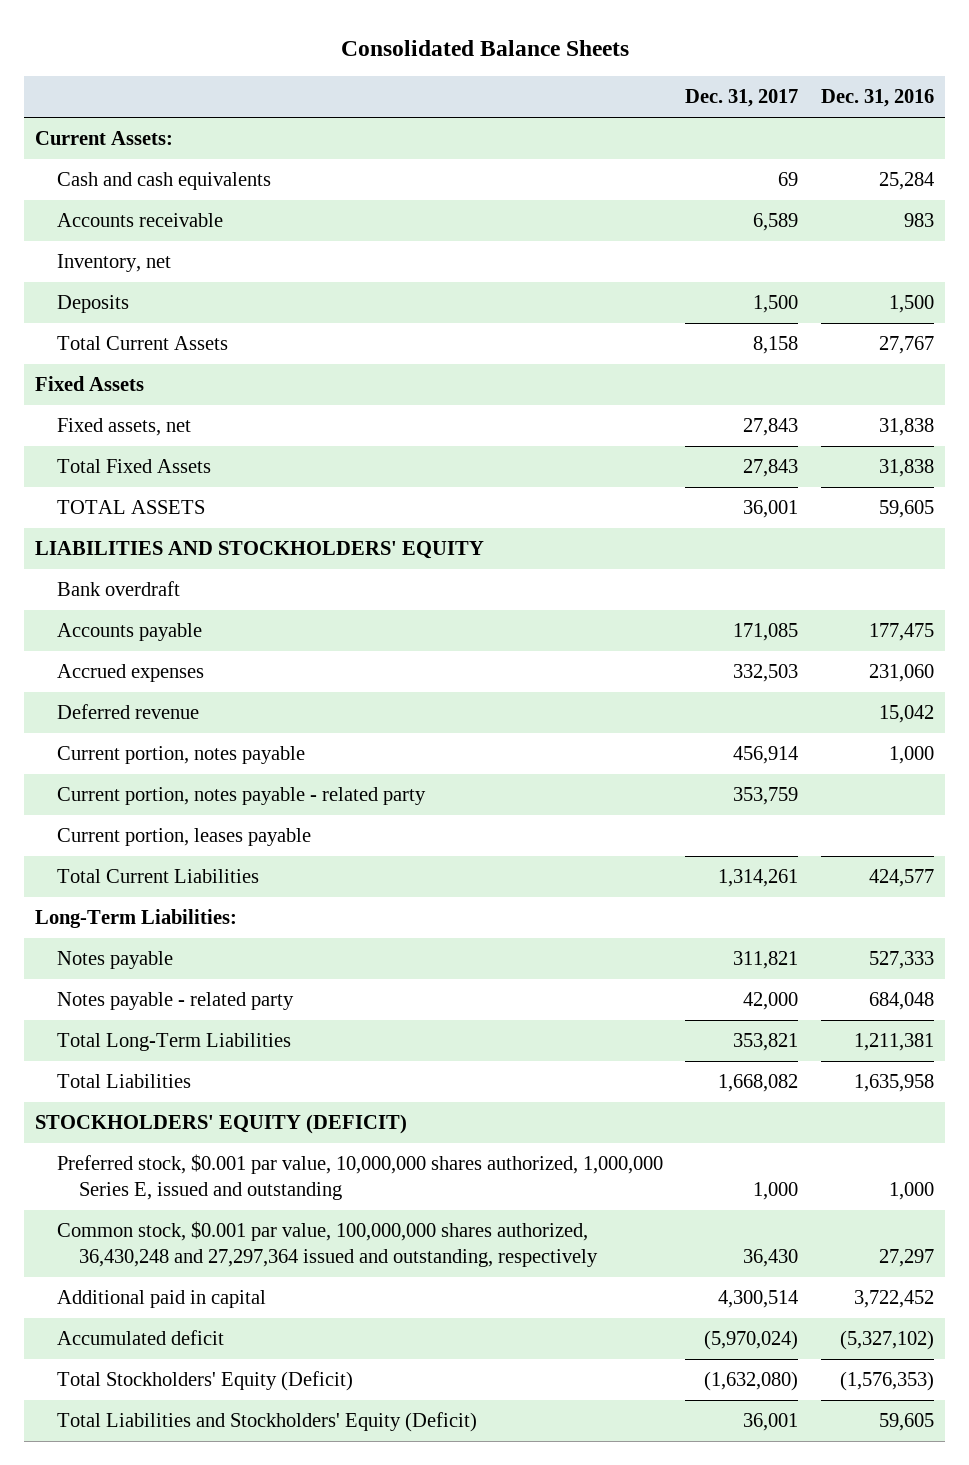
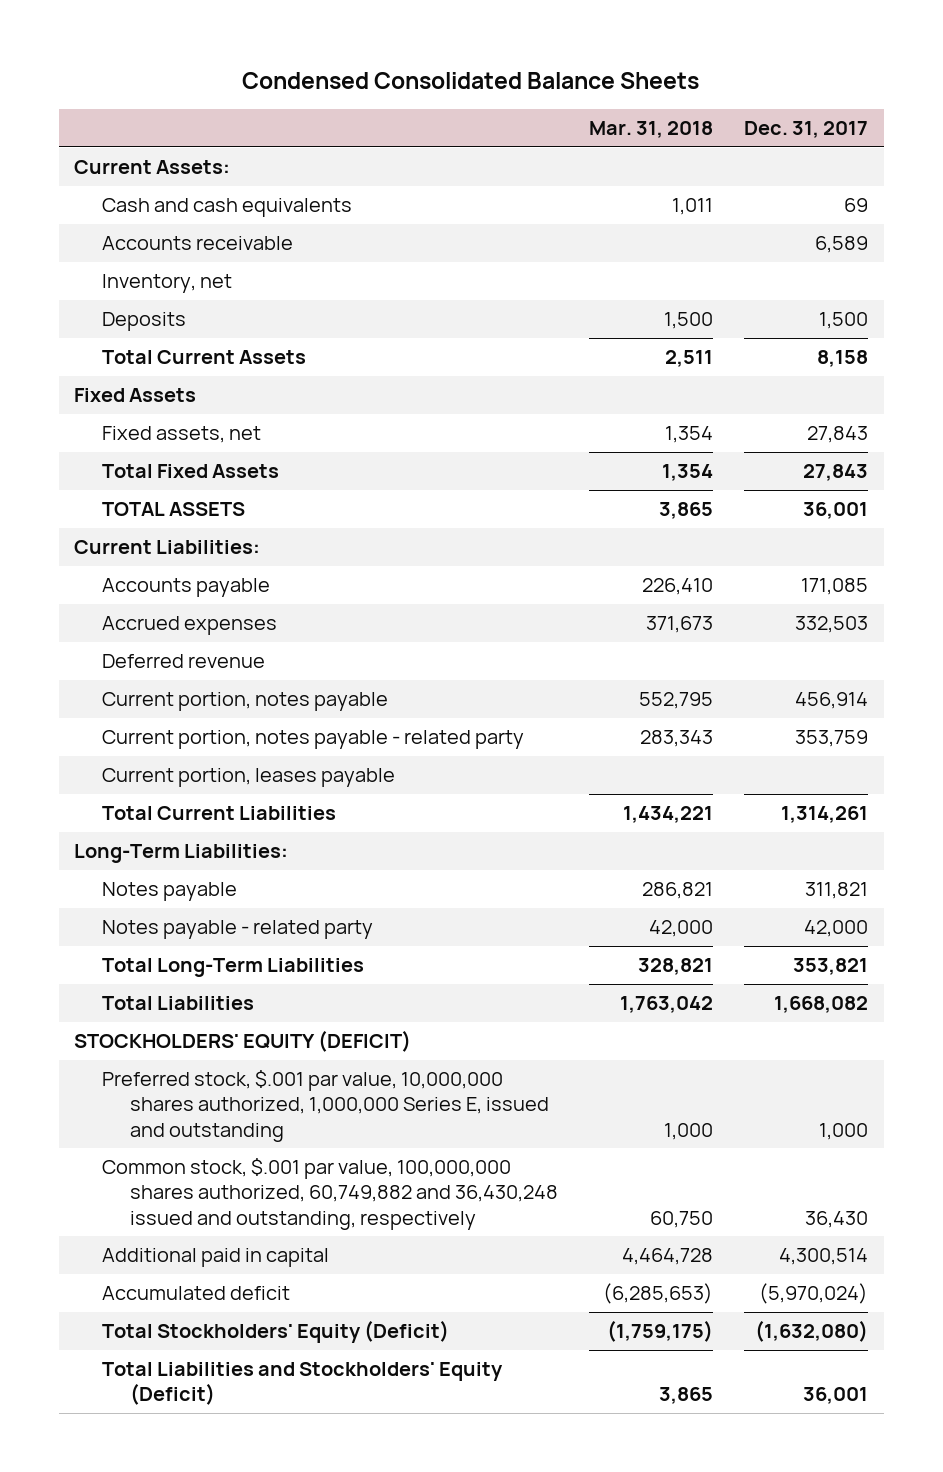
- Consolidated Balance Sheets
+ Condensed Consolidated Balance Sheets
- | Dec. 31, 2017 | Dec. 31, 2016
+ | Mar. 31, 2018 | Dec. 31, 2017
- LIABILITIES AND STOCKHOLDERS' EQUITY
- Bank overdraft
+ Current Liabilities:
- Preferred stock, $0.001 par value, 10,000,000 shares authorized, 1,000,000 Series E, issued and outstanding | 1,000 | 1,000
- Common stock, $0.001 par value, 100,000,000 shares authorized, 36,430,248 and 27,297,364 issued and outstanding, respectively | 36,430 | 27,297
+ Preferred stock, $.001 par value, 10,000,000 shares authorized, 1,000,000 Series E, issued and outstanding | 1,000 | 1,000
+ Common stock, $.001 par value, 100,000,000 shares authorized, 60,749,882 and 36,430,248 issued and outstanding, respectively | 60,750 | 36,430

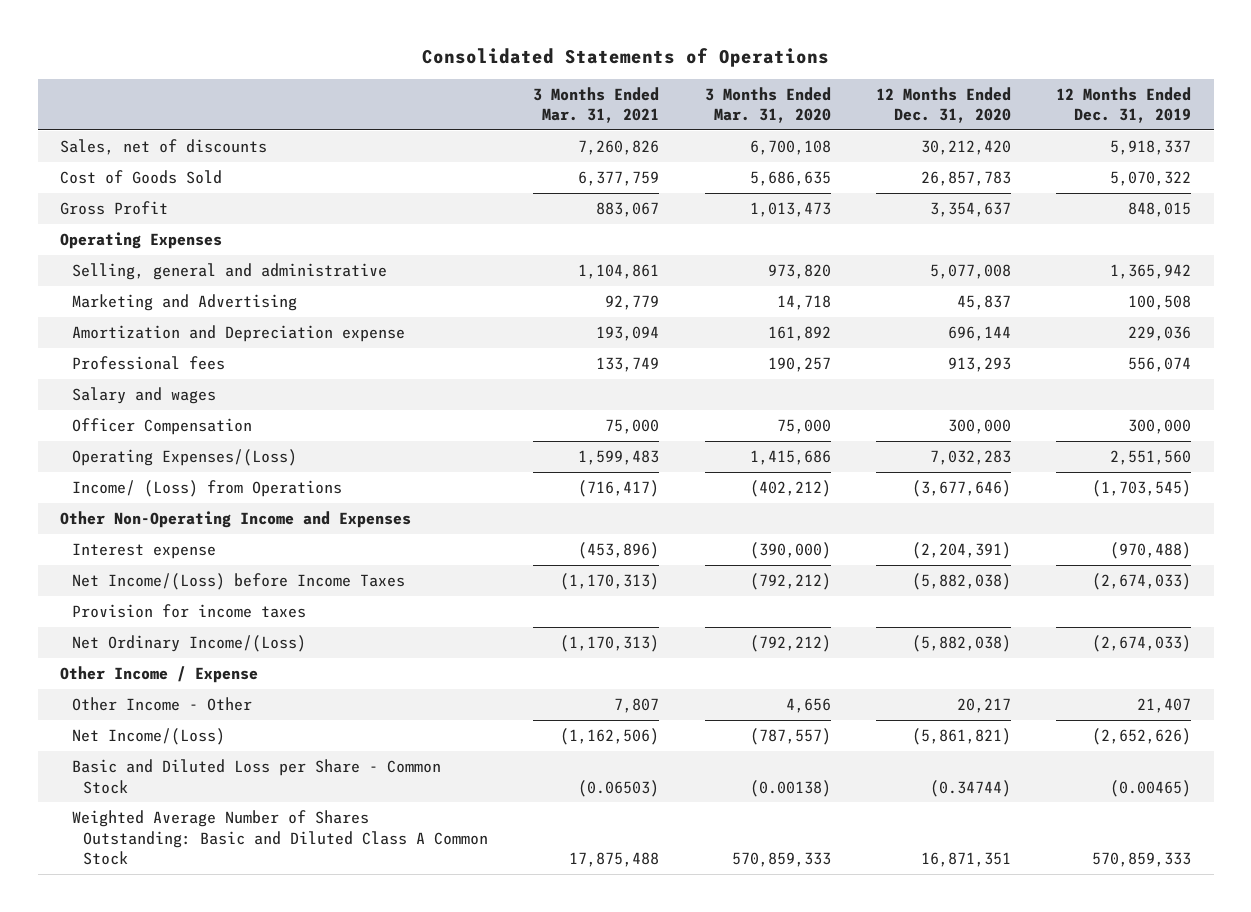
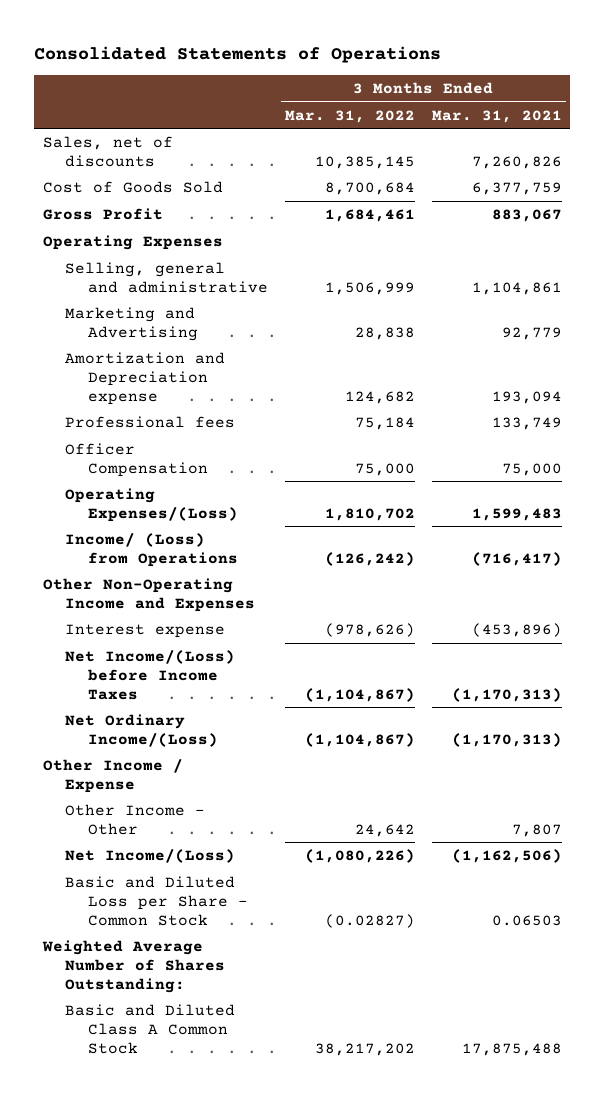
- | 3 Months Ended Mar. 31, 2021 | 3 Months Ended Mar. 31, 2020 | 12 Months Ended Dec. 31, 2020 | 12 Months Ended Dec. 31, 2019
+ | 3 Months Ended Mar. 31, 2022 | 3 Months Ended Mar. 31, 2021
- Salary and wages
- Provision for income taxes
- Basic and Diluted Loss per Share - Common Stock | (0.06503) | (0.00138) | (0.34744) | (0.00465)
- Weighted Average Number of Shares Outstanding: Basic and Diluted Class A Common Stock | 17,875,488 | 570,859,333 | 16,871,351 | 570,859,333
+ Basic and Diluted Loss per Share - Common Stock | (0.02827) | 0.06503
+ Weighted Average Number of Shares Outstanding:
+ Basic and Diluted Class A Common Stock | 38,217,202 | 17,875,488

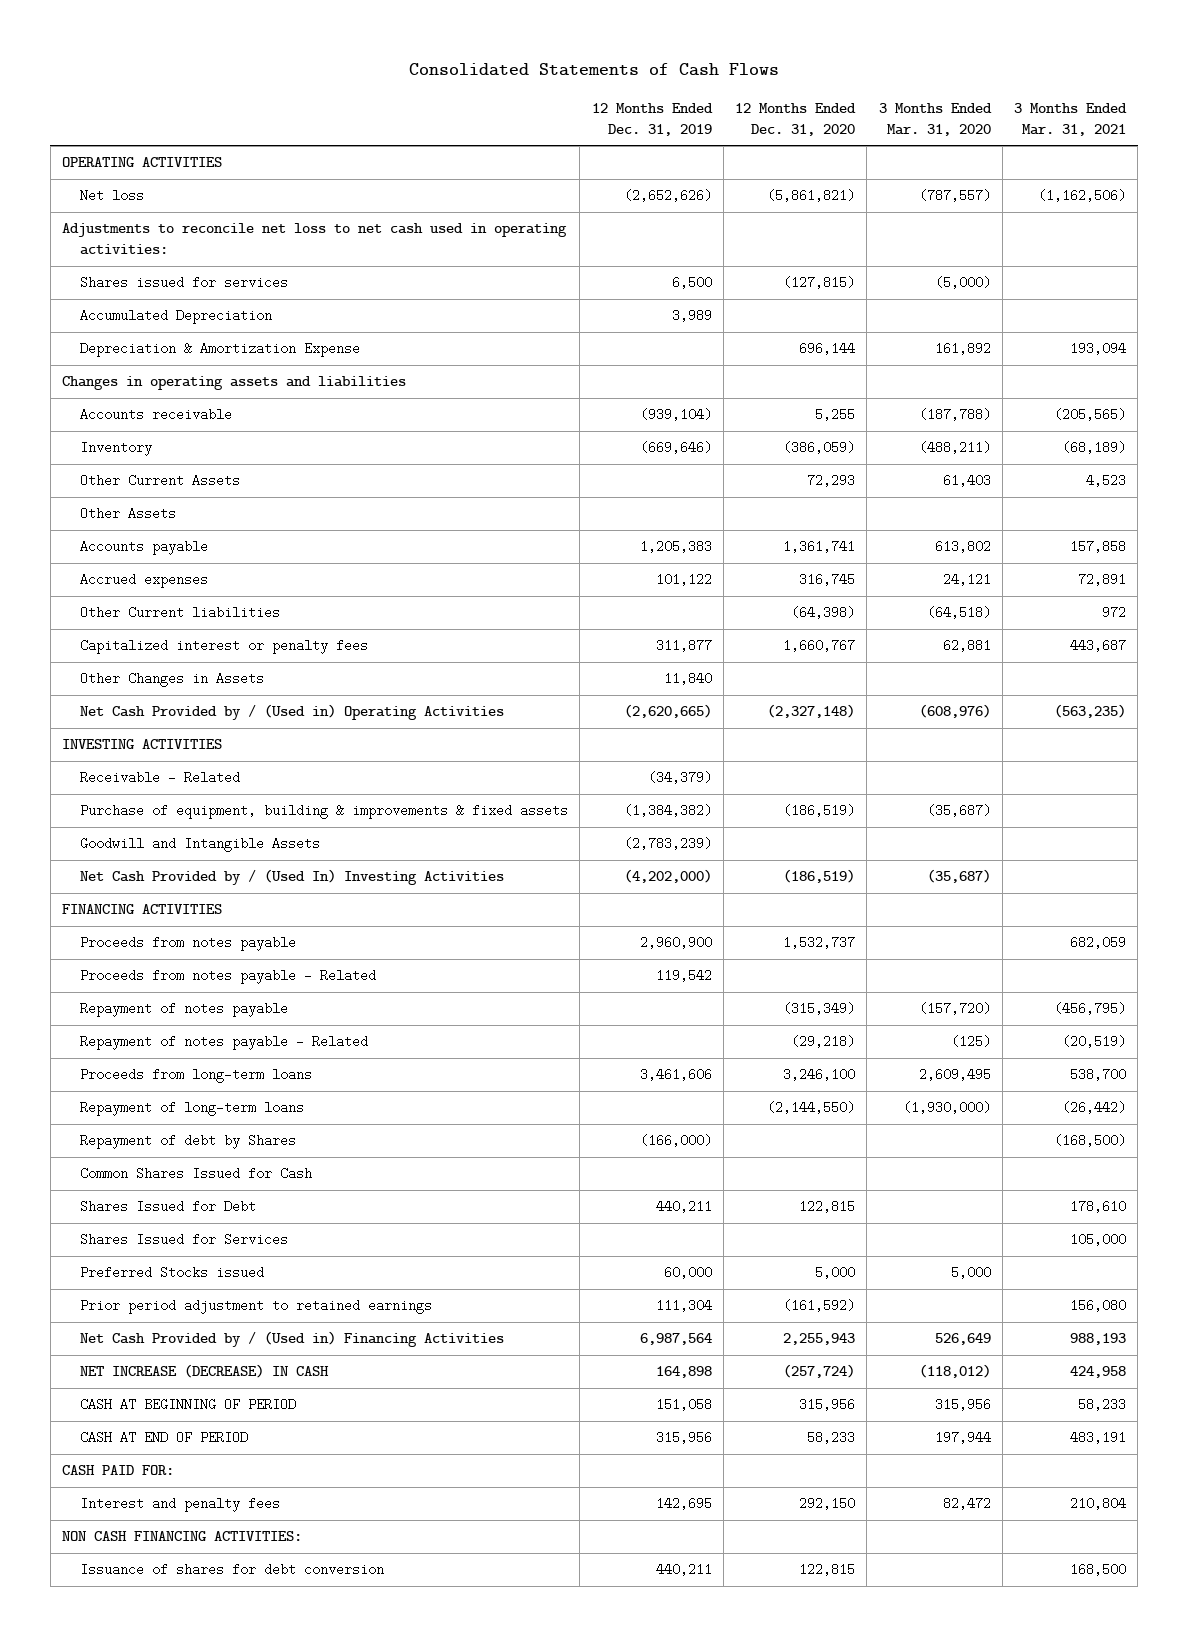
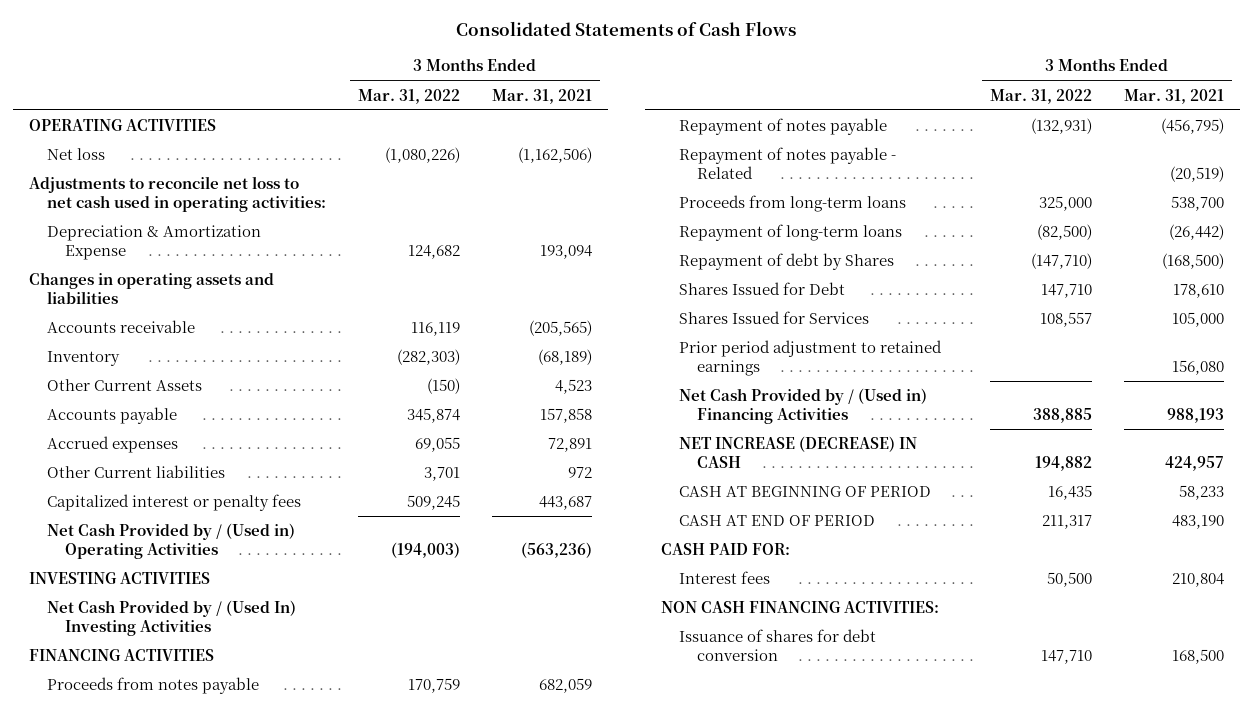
- | 12 Months Ended Dec. 31, 2019 | 12 Months Ended Dec. 31, 2020 | 3 Months Ended Mar. 31, 2020 | 3 Months Ended Mar. 31, 2021
+ | 3 Months Ended Mar. 31, 2022 | 3 Months Ended Mar. 31, 2021
- Shares issued for services | 6,500 | (127,815) | (5,000) |
- Accumulated Depreciation | 3,989 | | |
- Other Assets
- Other Changes in Assets | 11,840 | | |
- Net Cash Provided by / (Used in) Operating Activities | (2,620,665) | (2,327,148) | (608,976) | (563,235)
+ Net Cash Provided by / (Used in) Operating Activities | (194,003) | (563,236)
- Receivable - Related | (34,379) | | |
- Purchase of equipment, building & improvements & fixed assets | (1,384,382) | (186,519) | (35,687) |
- Goodwill and Intangible Assets | (2,783,239) | | |
- Proceeds from notes payable - Related | 119,542 | | |
- Common Shares Issued for Cash
- Preferred Stocks issued | 60,000 | 5,000 | 5,000 |
- NET INCREASE (DECREASE) IN CASH | 164,898 | (257,724) | (118,012) | 424,958
+ NET INCREASE (DECREASE) IN CASH | 194,882 | 424,957
- CASH AT END OF PERIOD | 315,956 | 58,233 | 197,944 | 483,191
+ CASH AT END OF PERIOD | 211,317 | 483,190
- Interest and penalty fees | 142,695 | 292,150 | 82,472 | 210,804
+ Interest fees | 50,500 | 210,804

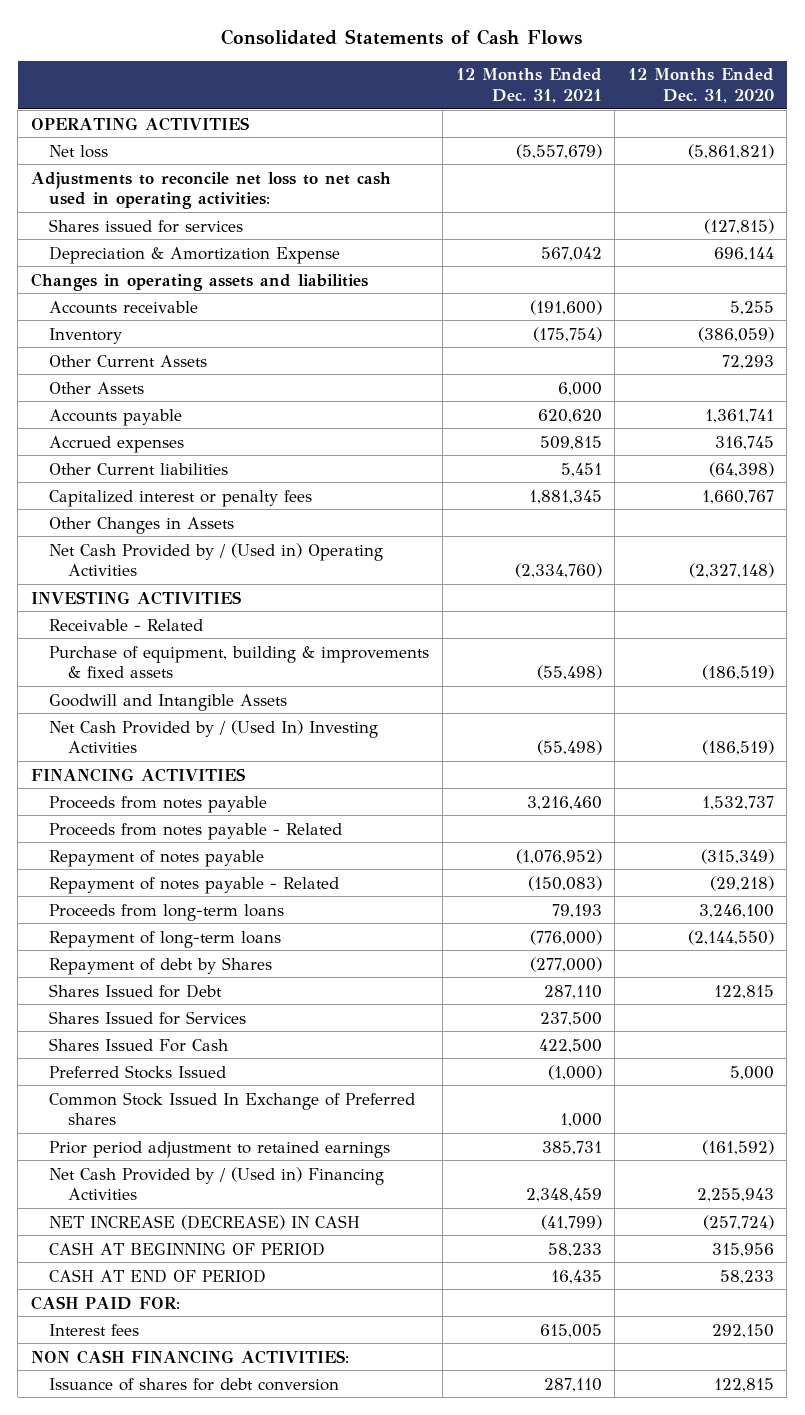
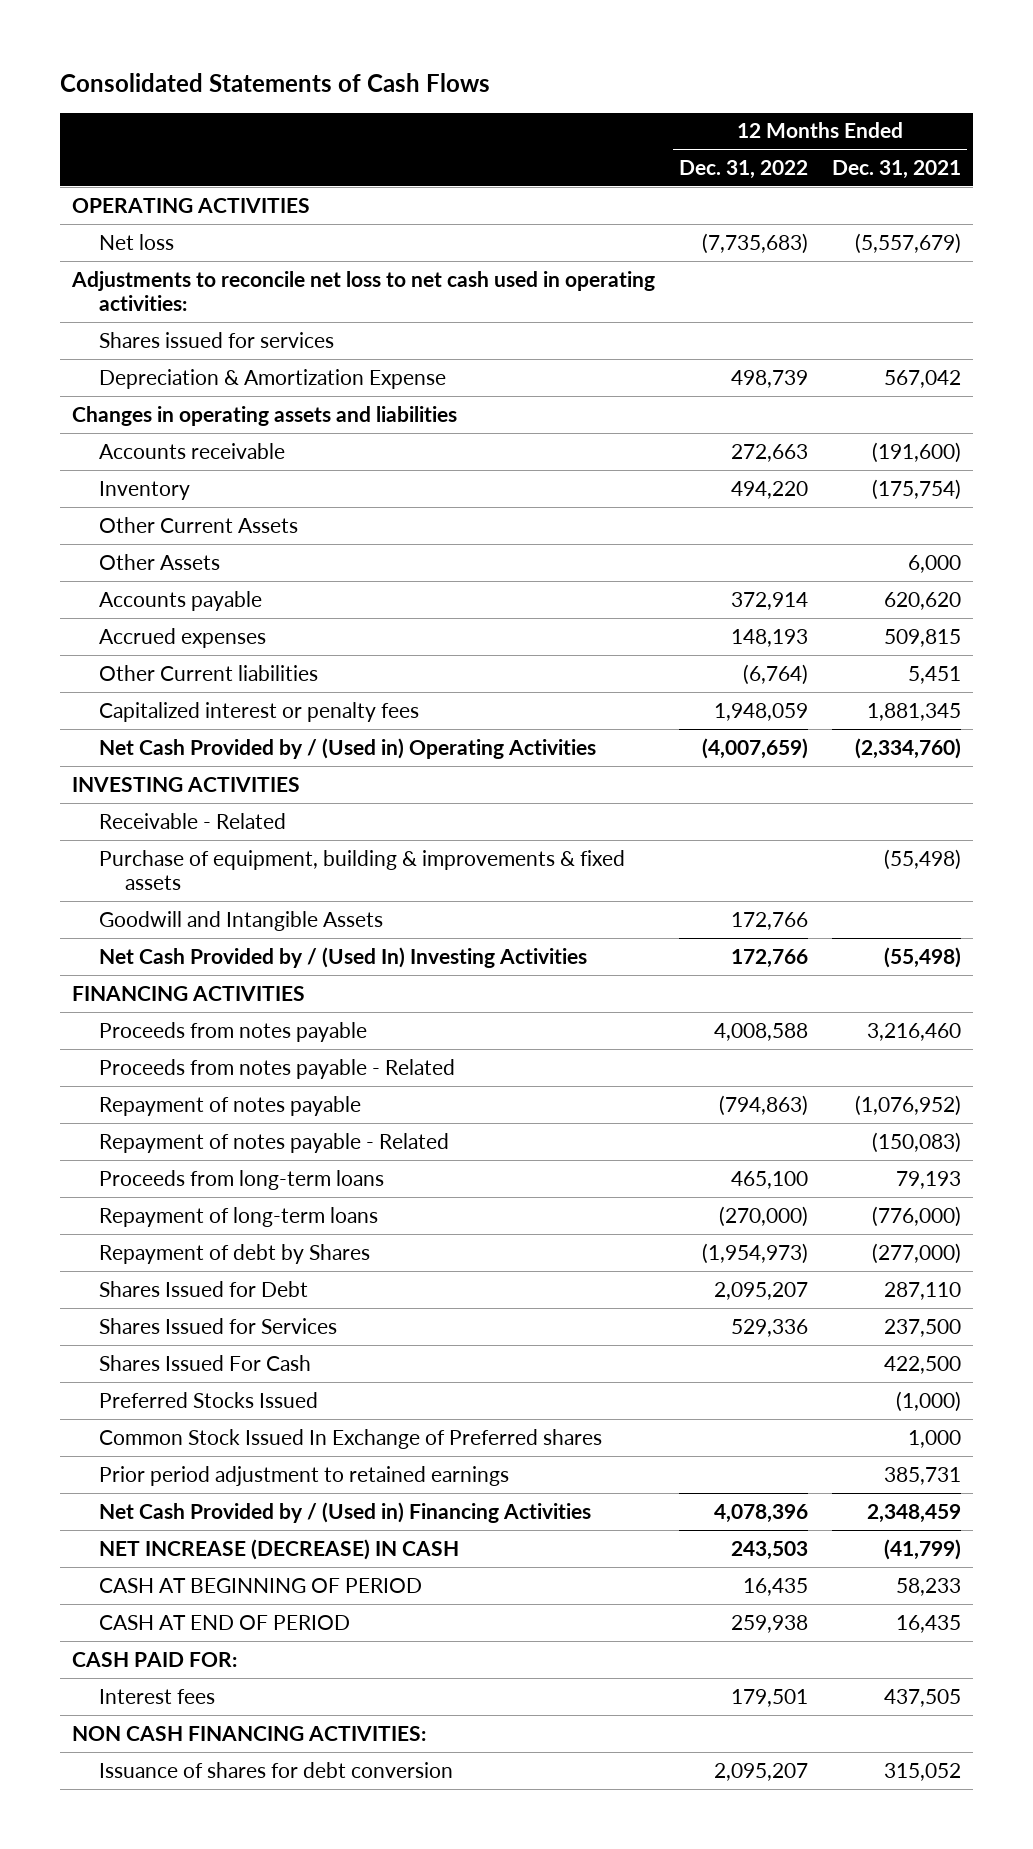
- | 12 Months Ended Dec. 31, 2021 | 12 Months Ended Dec. 31, 2020
+ | 12 Months Ended Dec. 31, 2022 | 12 Months Ended Dec. 31, 2021
- Other Changes in Assets
- Interest fees | 615,005 | 292,150
+ Interest fees | 179,501 | 437,505
- Issuance of shares for debt conversion | 287,110 | 122,815
+ Issuance of shares for debt conversion | 2,095,207 | 315,052

